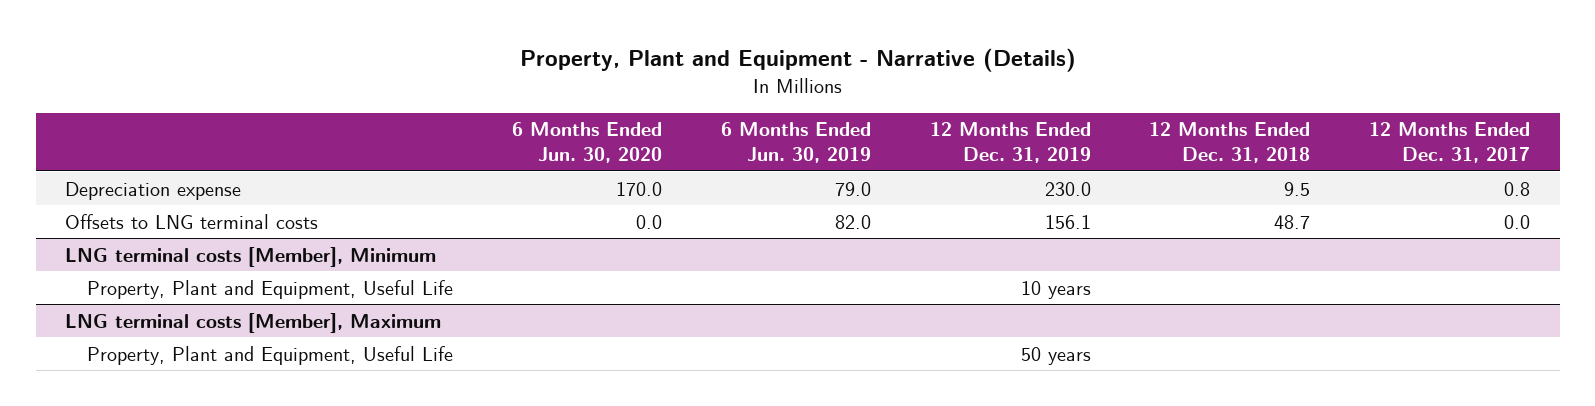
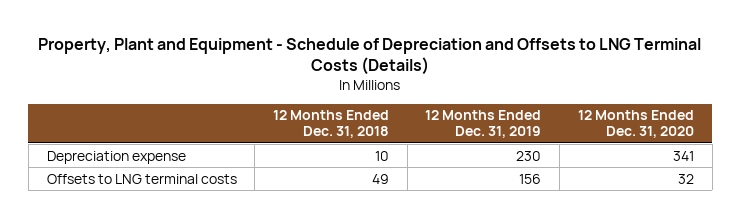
- Property, Plant and Equipment - Narrative (Details)
+ Property, Plant and Equipment - Schedule of Depreciation and Offsets to LNG Terminal Costs (Details)
- | 6 Months Ended Jun. 30, 2020 | 6 Months Ended Jun. 30, 2019 | 12 Months Ended Dec. 31, 2019 | 12 Months Ended Dec. 31, 2018 | 12 Months Ended Dec. 31, 2017
+ | 12 Months Ended Dec. 31, 2018 | 12 Months Ended Dec. 31, 2019 | 12 Months Ended Dec. 31, 2020
- Depreciation expense | 170.0 | 79.0 | 230.0 | 9.5 | 0.8
- Offsets to LNG terminal costs | 0.0 | 82.0 | 156.1 | 48.7 | 0.0
- LNG terminal costs [Member], Minimum
- Property, Plant and Equipment, Useful Life | | | 10 years | |
- LNG terminal costs [Member], Maximum
- Property, Plant and Equipment, Useful Life | | | 50 years | |
+ Depreciation expense | 10 | 230 | 341
+ Offsets to LNG terminal costs | 49 | 156 | 32

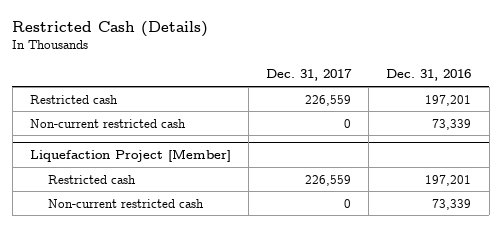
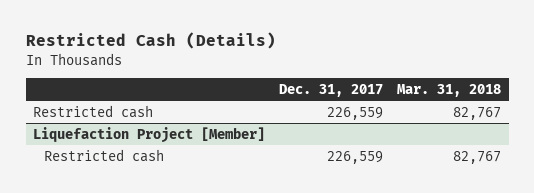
- | Dec. 31, 2017 | Dec. 31, 2016
+ | Dec. 31, 2017 | Mar. 31, 2018
- Non-current restricted cash | 0 | 73,339
@ Liquefaction Project [Member]
- Non-current restricted cash | 0 | 73,339

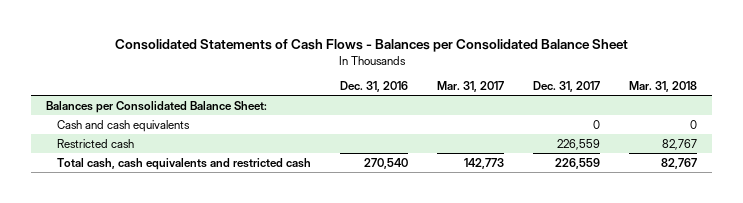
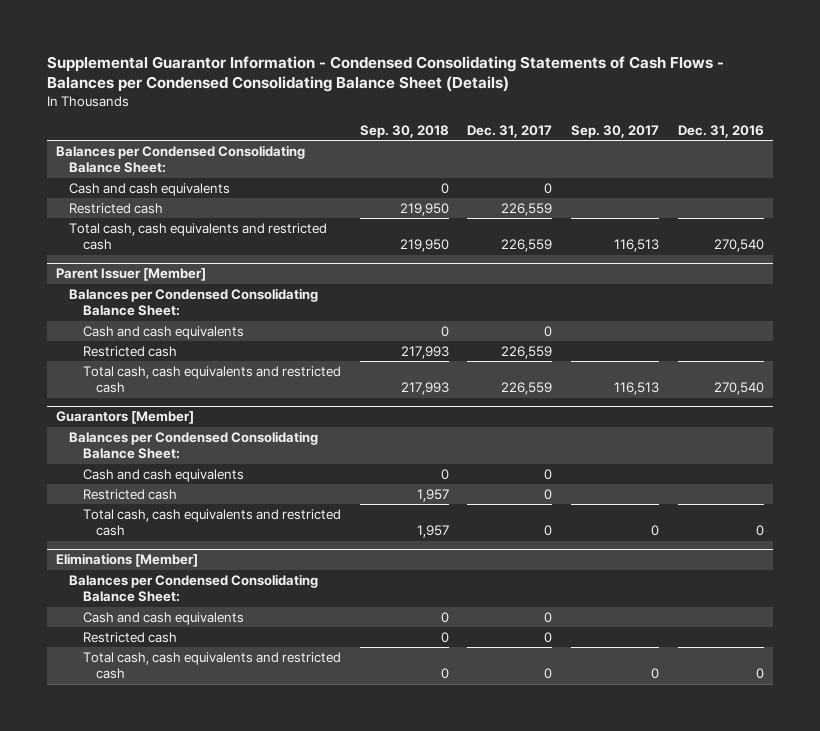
- Consolidated Statements of Cash Flows - Balances per Consolidated Balance Sheet
+ Supplemental Guarantor Information - Condensed Consolidating Statements of Cash Flows - Balances per Condensed Consolidating Balance Sheet (Details)
- | Dec. 31, 2016 | Mar. 31, 2017 | Dec. 31, 2017 | Mar. 31, 2018
+ | Sep. 30, 2018 | Dec. 31, 2017 | Sep. 30, 2017 | Dec. 31, 2016
- Balances per Consolidated Balance Sheet:
+ Balances per Condensed Consolidating Balance Sheet:
+ Parent Issuer [Member]
+ Balances per Condensed Consolidating Balance Sheet:
+ Cash and cash equivalents | 0 | 0 | |
+ Restricted cash | 217,993 | 226,559 | |
+ Total cash, cash equivalents and restricted cash | 217,993 | 226,559 | 116,513 | 270,540
+ Guarantors [Member]
+ Balances per Condensed Consolidating Balance Sheet:
+ Cash and cash equivalents | 0 | 0 | |
+ Restricted cash | 1,957 | 0 | |
+ Total cash, cash equivalents and restricted cash | 1,957 | 0 | 0 | 0
+ Eliminations [Member]
+ Balances per Condensed Consolidating Balance Sheet:
+ Cash and cash equivalents | 0 | 0 | |
+ Restricted cash | 0 | 0 | |
+ Total cash, cash equivalents and restricted cash | 0 | 0 | 0 | 0

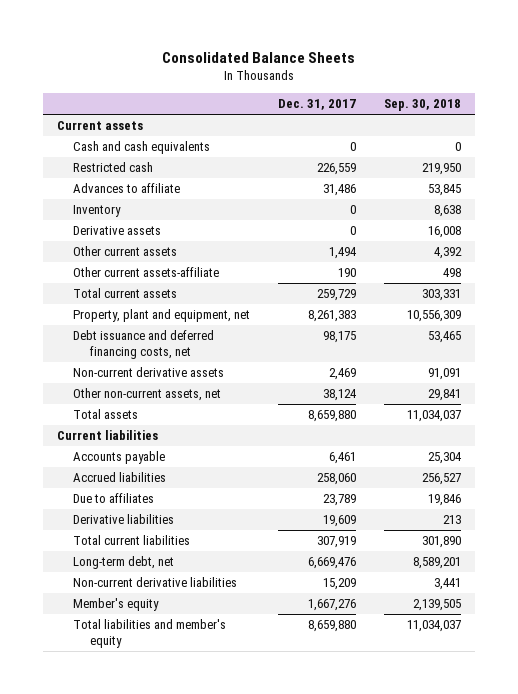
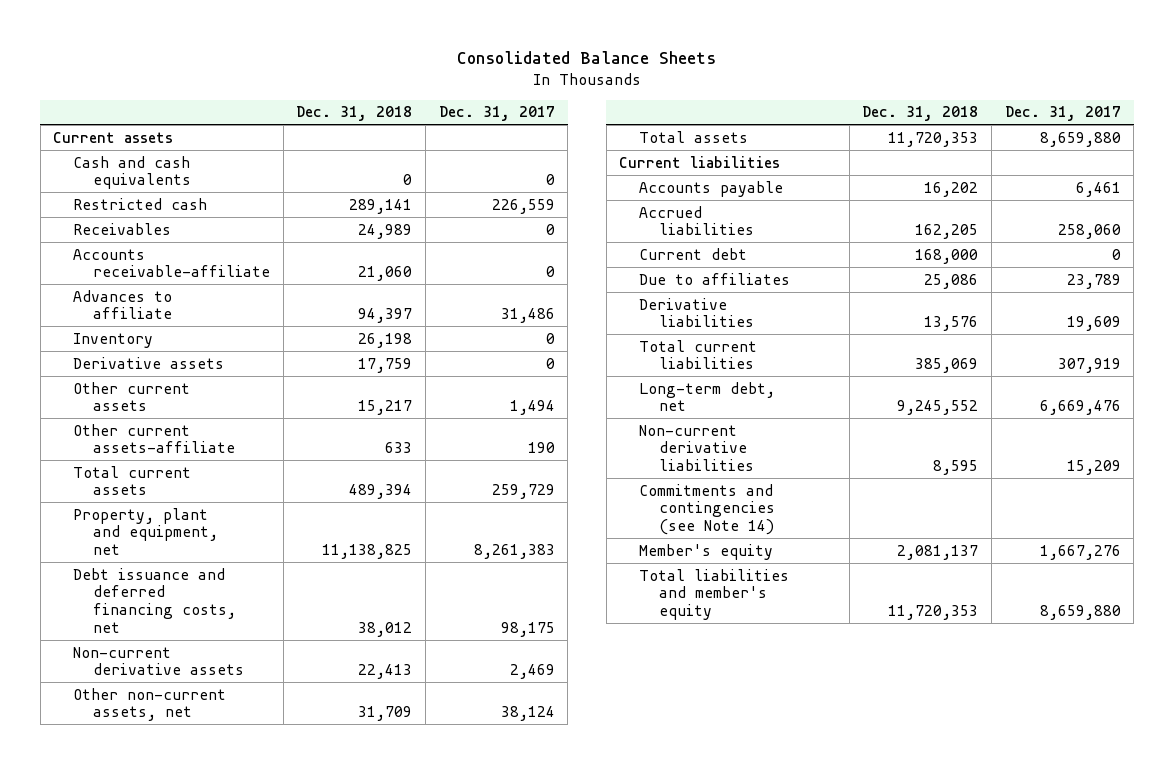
- | Dec. 31, 2017 | Sep. 30, 2018
+ | Dec. 31, 2018 | Dec. 31, 2017
+ Receivables | 24,989 | 0
+ Accounts receivable-affiliate | 21,060 | 0
+ Current debt | 168,000 | 0
+ Commitments and contingencies (see Note 14)

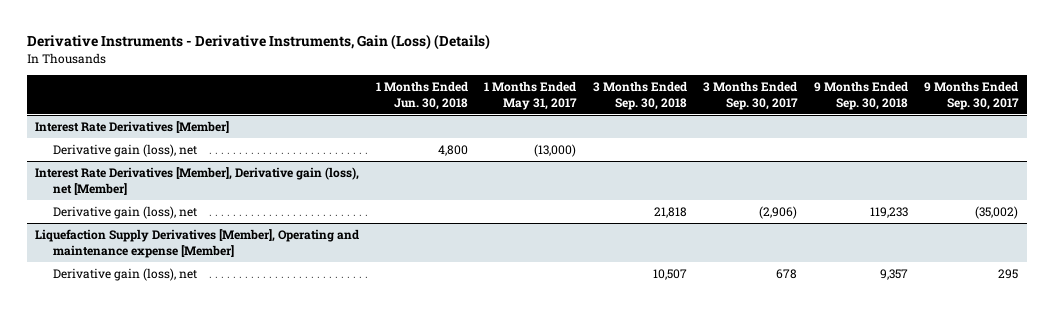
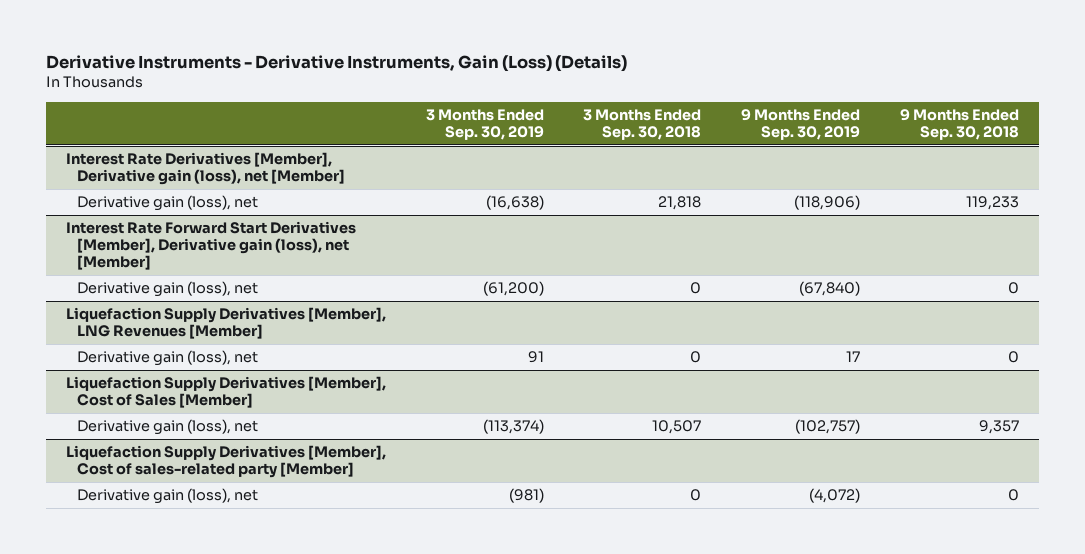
- | 1 Months Ended Jun. 30, 2018 | 1 Months Ended May 31, 2017 | 3 Months Ended Sep. 30, 2018 | 3 Months Ended Sep. 30, 2017 | 9 Months Ended Sep. 30, 2018 | 9 Months Ended Sep. 30, 2017
+ | 3 Months Ended Sep. 30, 2019 | 3 Months Ended Sep. 30, 2018 | 9 Months Ended Sep. 30, 2019 | 9 Months Ended Sep. 30, 2018
- Interest Rate Derivatives [Member]
- Derivative gain (loss), net | 4,800 | (13,000) | | | |
- Liquefaction Supply Derivatives [Member], Operating and maintenance expense [Member]
+ Interest Rate Forward Start Derivatives [Member], Derivative gain (loss), net [Member]
+ Derivative gain (loss), net | (61,200) | 0 | (67,840) | 0
+ Liquefaction Supply Derivatives [Member], LNG Revenues [Member]
+ Derivative gain (loss), net | 91 | 0 | 17 | 0
+ Liquefaction Supply Derivatives [Member], Cost of Sales [Member]
+ Liquefaction Supply Derivatives [Member], Cost of sales-related party [Member]
+ Derivative gain (loss), net | (981) | 0 | (4,072) | 0

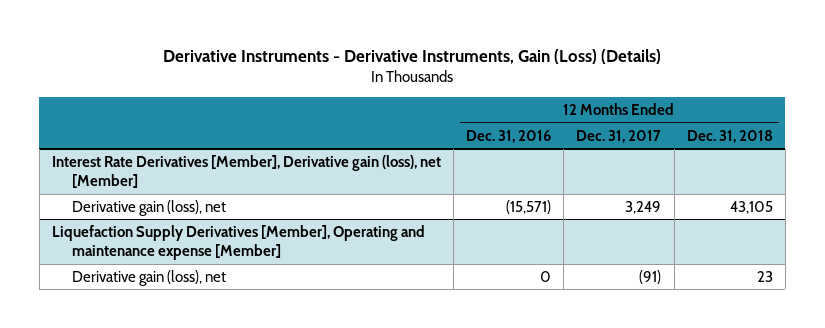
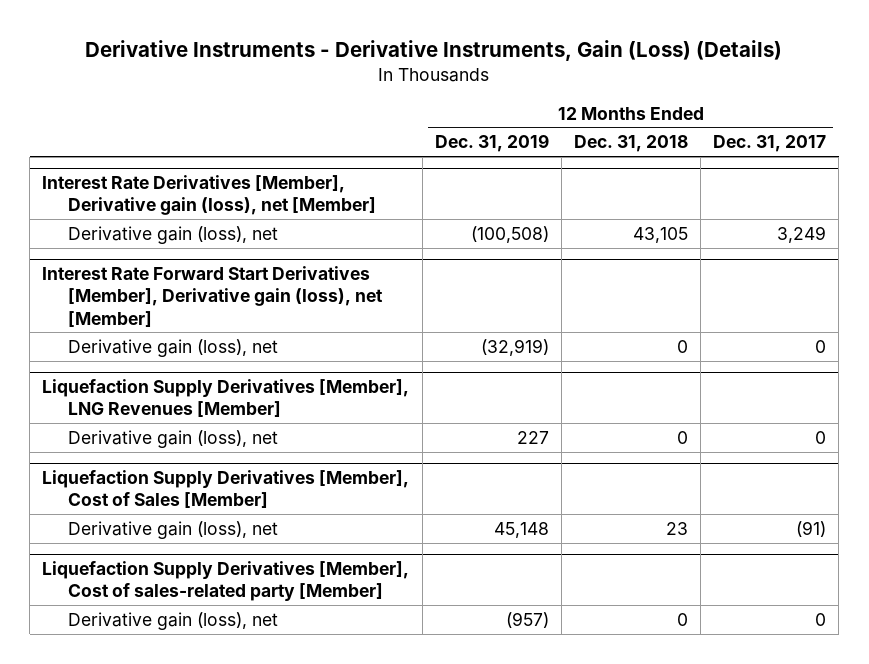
- | 12 Months Ended Dec. 31, 2016 | 12 Months Ended Dec. 31, 2017 | 12 Months Ended Dec. 31, 2018
+ | 12 Months Ended Dec. 31, 2019 | 12 Months Ended Dec. 31, 2018 | 12 Months Ended Dec. 31, 2017
- Liquefaction Supply Derivatives [Member], Operating and maintenance expense [Member]
+ Interest Rate Forward Start Derivatives [Member], Derivative gain (loss), net [Member]
+ Derivative gain (loss), net | (32,919) | 0 | 0
+ Liquefaction Supply Derivatives [Member], LNG Revenues [Member]
+ Derivative gain (loss), net | 227 | 0 | 0
+ Liquefaction Supply Derivatives [Member], Cost of Sales [Member]
+ Liquefaction Supply Derivatives [Member], Cost of sales-related party [Member]
+ Derivative gain (loss), net | (957) | 0 | 0

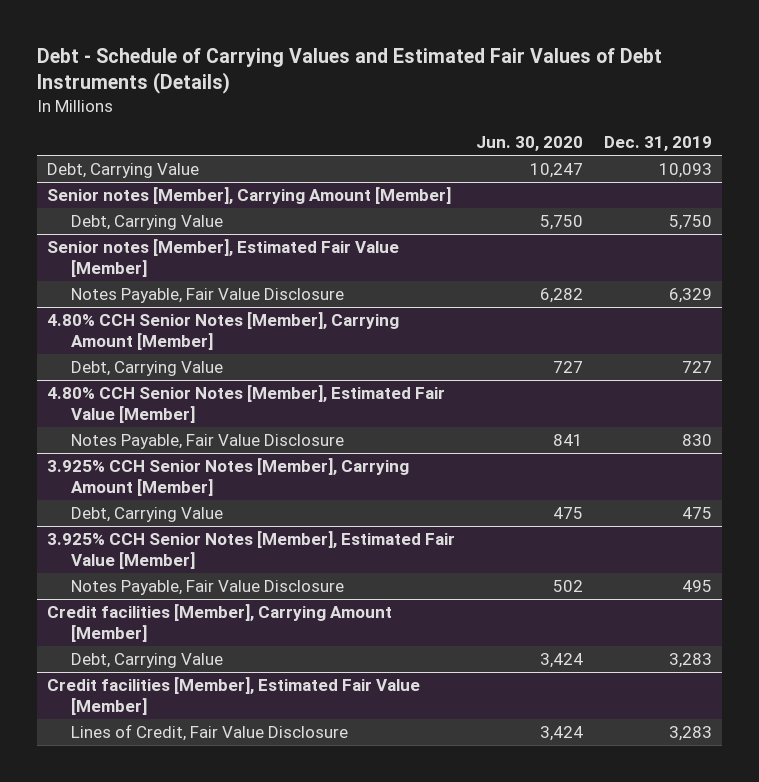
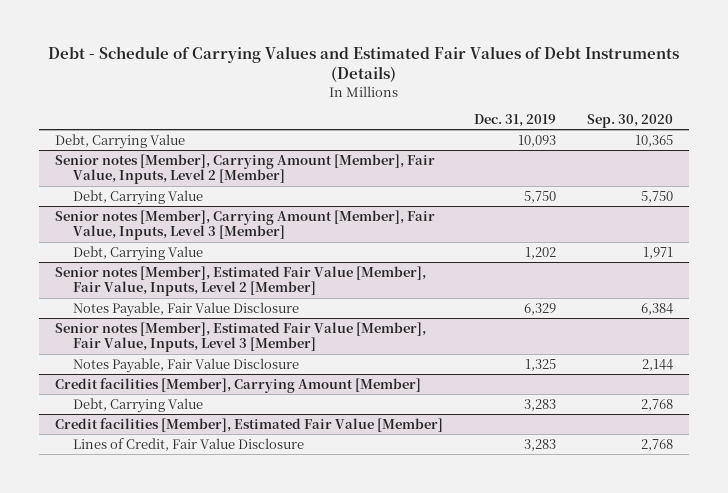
- | Jun. 30, 2020 | Dec. 31, 2019
+ | Dec. 31, 2019 | Sep. 30, 2020
- Senior notes [Member], Carrying Amount [Member]
+ Senior notes [Member], Carrying Amount [Member], Fair Value, Inputs, Level 2 [Member]
- Senior notes [Member], Estimated Fair Value [Member]
+ Senior notes [Member], Carrying Amount [Member], Fair Value, Inputs, Level 3 [Member]
+ Debt, Carrying Value | 1,202 | 1,971
+ Senior notes [Member], Estimated Fair Value [Member], Fair Value, Inputs, Level 2 [Member]
- 4.80% CCH Senior Notes [Member], Carrying Amount [Member]
- Debt, Carrying Value | 727 | 727
- 4.80% CCH Senior Notes [Member], Estimated Fair Value [Member]
- Notes Payable, Fair Value Disclosure | 841 | 830
- 3.925% CCH Senior Notes [Member], Carrying Amount [Member]
- Debt, Carrying Value | 475 | 475
- 3.925% CCH Senior Notes [Member], Estimated Fair Value [Member]
- Notes Payable, Fair Value Disclosure | 502 | 495
+ Senior notes [Member], Estimated Fair Value [Member], Fair Value, Inputs, Level 3 [Member]
+ Notes Payable, Fair Value Disclosure | 1,325 | 2,144

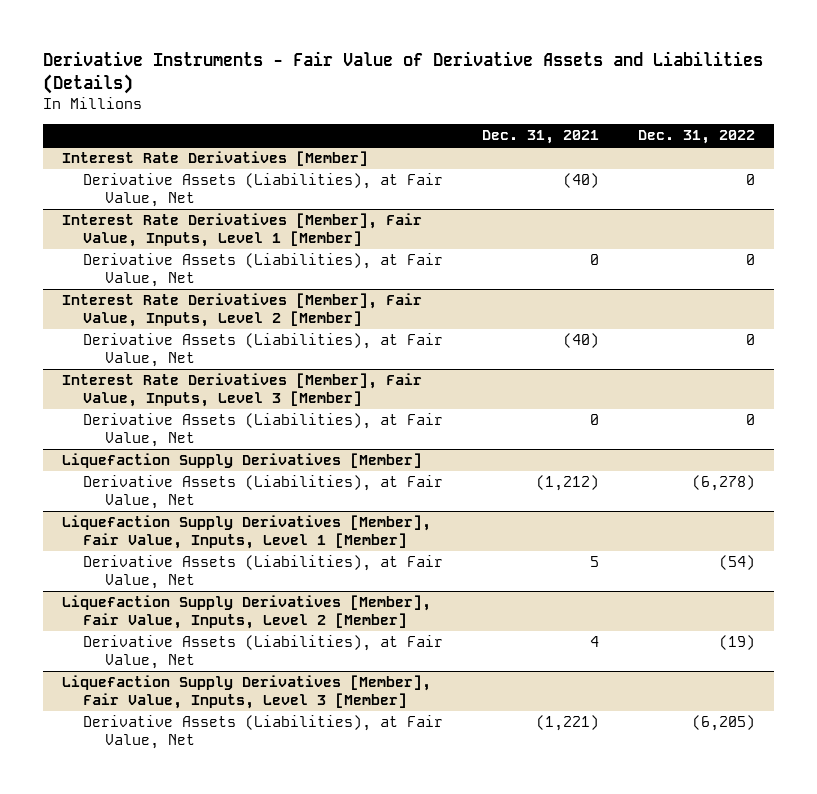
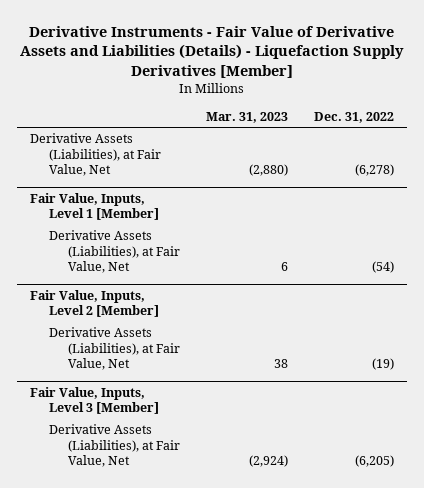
- Derivative Instruments - Fair Value of Derivative Assets and Liabilities (Details)
+ Derivative Instruments - Fair Value of Derivative Assets and Liabilities (Details) - Liquefaction Supply Derivatives [Member]
- | Dec. 31, 2021 | Dec. 31, 2022
+ | Mar. 31, 2023 | Dec. 31, 2022
- Interest Rate Derivatives [Member]
- Derivative Assets (Liabilities), at Fair Value, Net | (40) | 0
- Interest Rate Derivatives [Member], Fair Value, Inputs, Level 1 [Member]
- Derivative Assets (Liabilities), at Fair Value, Net | 0 | 0
- Interest Rate Derivatives [Member], Fair Value, Inputs, Level 2 [Member]
- Derivative Assets (Liabilities), at Fair Value, Net | (40) | 0
- Interest Rate Derivatives [Member], Fair Value, Inputs, Level 3 [Member]
- Derivative Assets (Liabilities), at Fair Value, Net | 0 | 0
- Liquefaction Supply Derivatives [Member]
- Liquefaction Supply Derivatives [Member], Fair Value, Inputs, Level 1 [Member]
+ Fair Value, Inputs, Level 1 [Member]
- Liquefaction Supply Derivatives [Member], Fair Value, Inputs, Level 2 [Member]
+ Fair Value, Inputs, Level 2 [Member]
- Liquefaction Supply Derivatives [Member], Fair Value, Inputs, Level 3 [Member]
+ Fair Value, Inputs, Level 3 [Member]

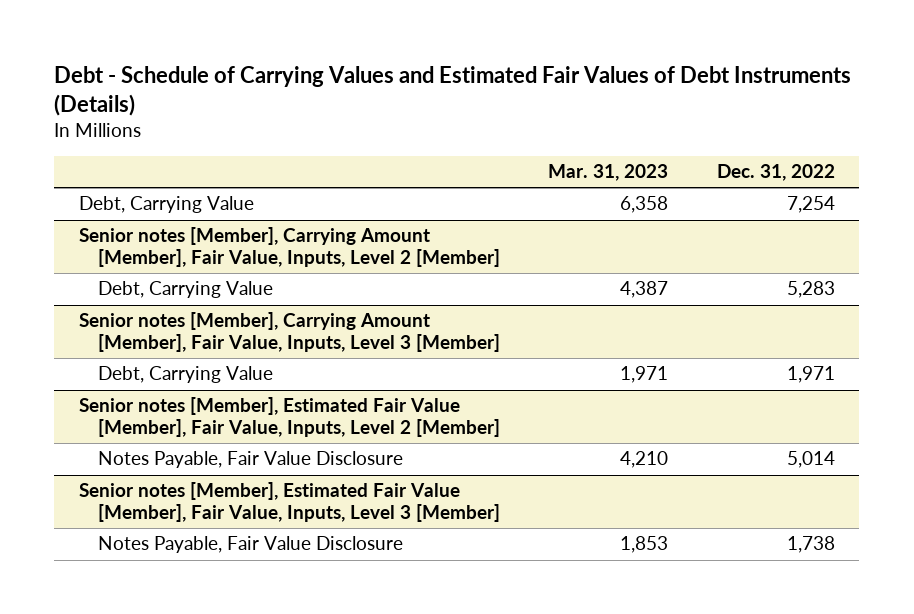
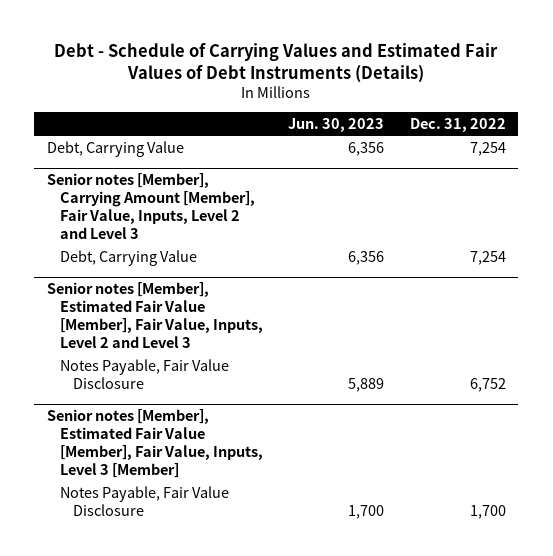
- | Mar. 31, 2023 | Dec. 31, 2022
+ | Jun. 30, 2023 | Dec. 31, 2022
- Senior notes [Member], Carrying Amount [Member], Fair Value, Inputs, Level 2 [Member]
- Debt, Carrying Value | 4,387 | 5,283
- Senior notes [Member], Carrying Amount [Member], Fair Value, Inputs, Level 3 [Member]
- Debt, Carrying Value | 1,971 | 1,971
- Senior notes [Member], Estimated Fair Value [Member], Fair Value, Inputs, Level 2 [Member]
- Notes Payable, Fair Value Disclosure | 4,210 | 5,014
+ Senior notes [Member], Carrying Amount [Member], Fair Value, Inputs, Level 2 and Level 3
+ Debt, Carrying Value | 6,356 | 7,254
+ Senior notes [Member], Estimated Fair Value [Member], Fair Value, Inputs, Level 2 and Level 3
+ Notes Payable, Fair Value Disclosure | 5,889 | 6,752
@ Senior notes [Member], Estimated Fair Value [Member], Fair Value, Inputs, Level 3 [Member]
- Notes Payable, Fair Value Disclosure | 1,853 | 1,738
+ Notes Payable, Fair Value Disclosure | 1,700 | 1,700

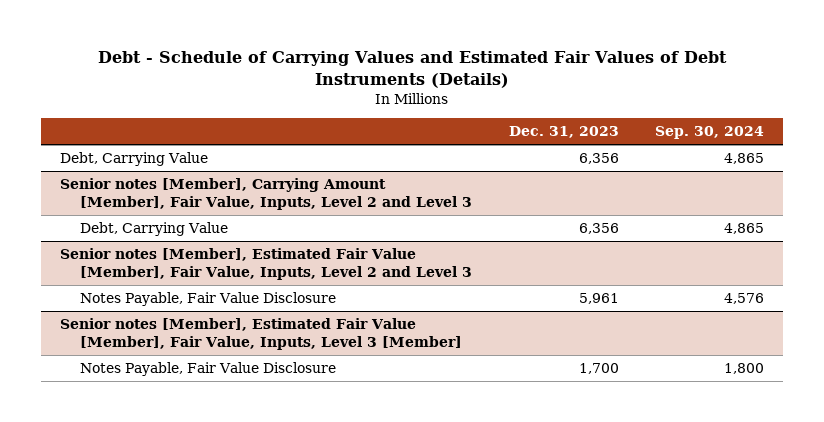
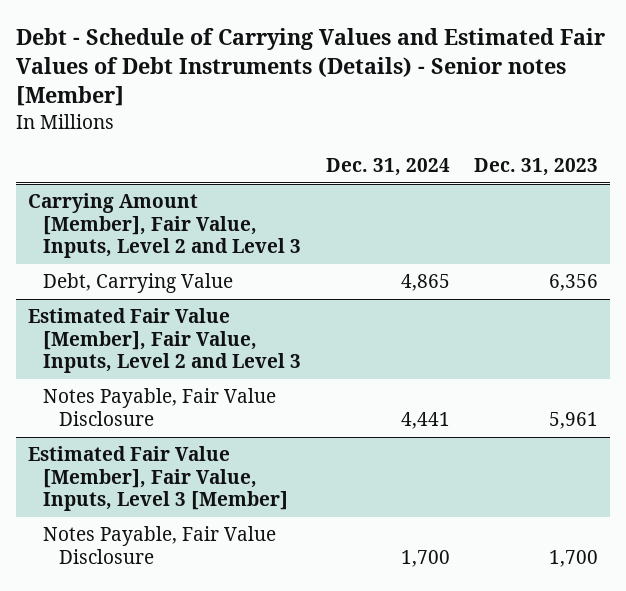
- Debt - Schedule of Carrying Values and Estimated Fair Values of Debt Instruments (Details)
+ Debt - Schedule of Carrying Values and Estimated Fair Values of Debt Instruments (Details) - Senior notes [Member]
- | Dec. 31, 2023 | Sep. 30, 2024
+ | Dec. 31, 2024 | Dec. 31, 2023
- Debt, Carrying Value | 6,356 | 4,865
- Senior notes [Member], Carrying Amount [Member], Fair Value, Inputs, Level 2 and Level 3
+ Carrying Amount [Member], Fair Value, Inputs, Level 2 and Level 3
- Senior notes [Member], Estimated Fair Value [Member], Fair Value, Inputs, Level 2 and Level 3
+ Estimated Fair Value [Member], Fair Value, Inputs, Level 2 and Level 3
- Senior notes [Member], Estimated Fair Value [Member], Fair Value, Inputs, Level 3 [Member]
+ Estimated Fair Value [Member], Fair Value, Inputs, Level 3 [Member]

